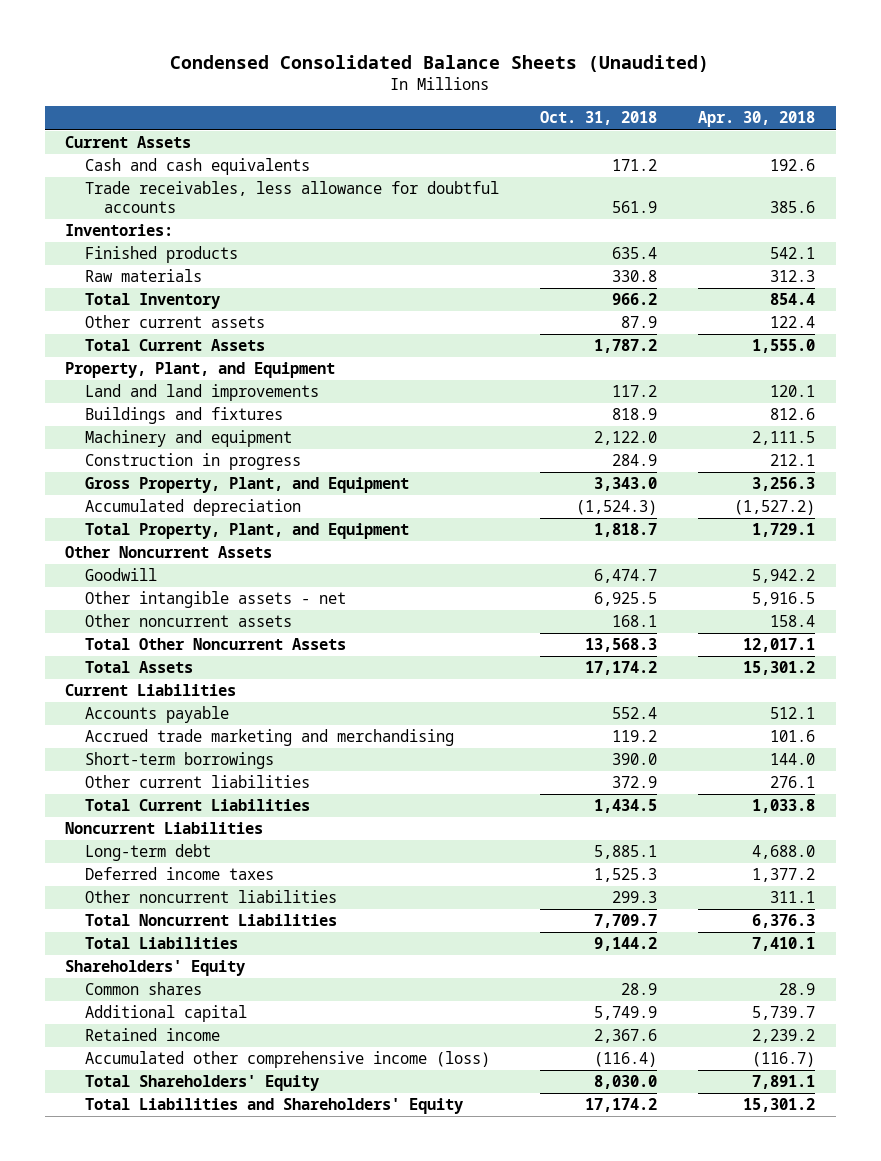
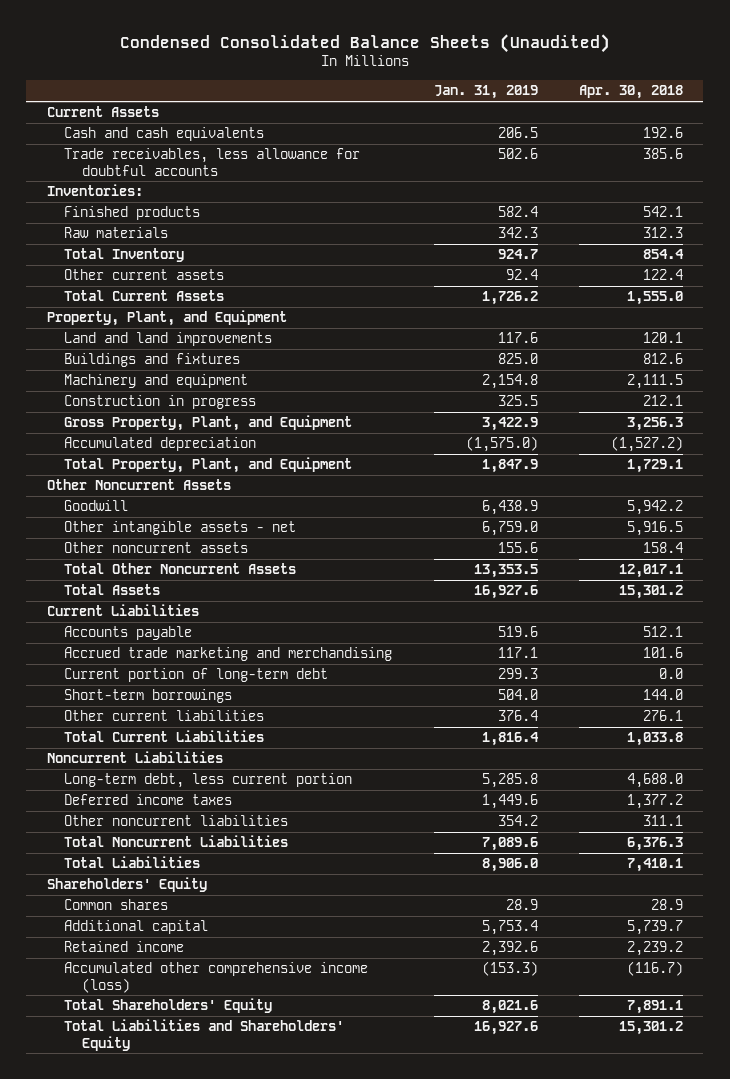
- | Oct. 31, 2018 | Apr. 30, 2018
+ | Jan. 31, 2019 | Apr. 30, 2018
+ Current portion of long-term debt | 299.3 | 0.0
- Long-term debt | 5,885.1 | 4,688.0
+ Long-term debt, less current portion | 5,285.8 | 4,688.0

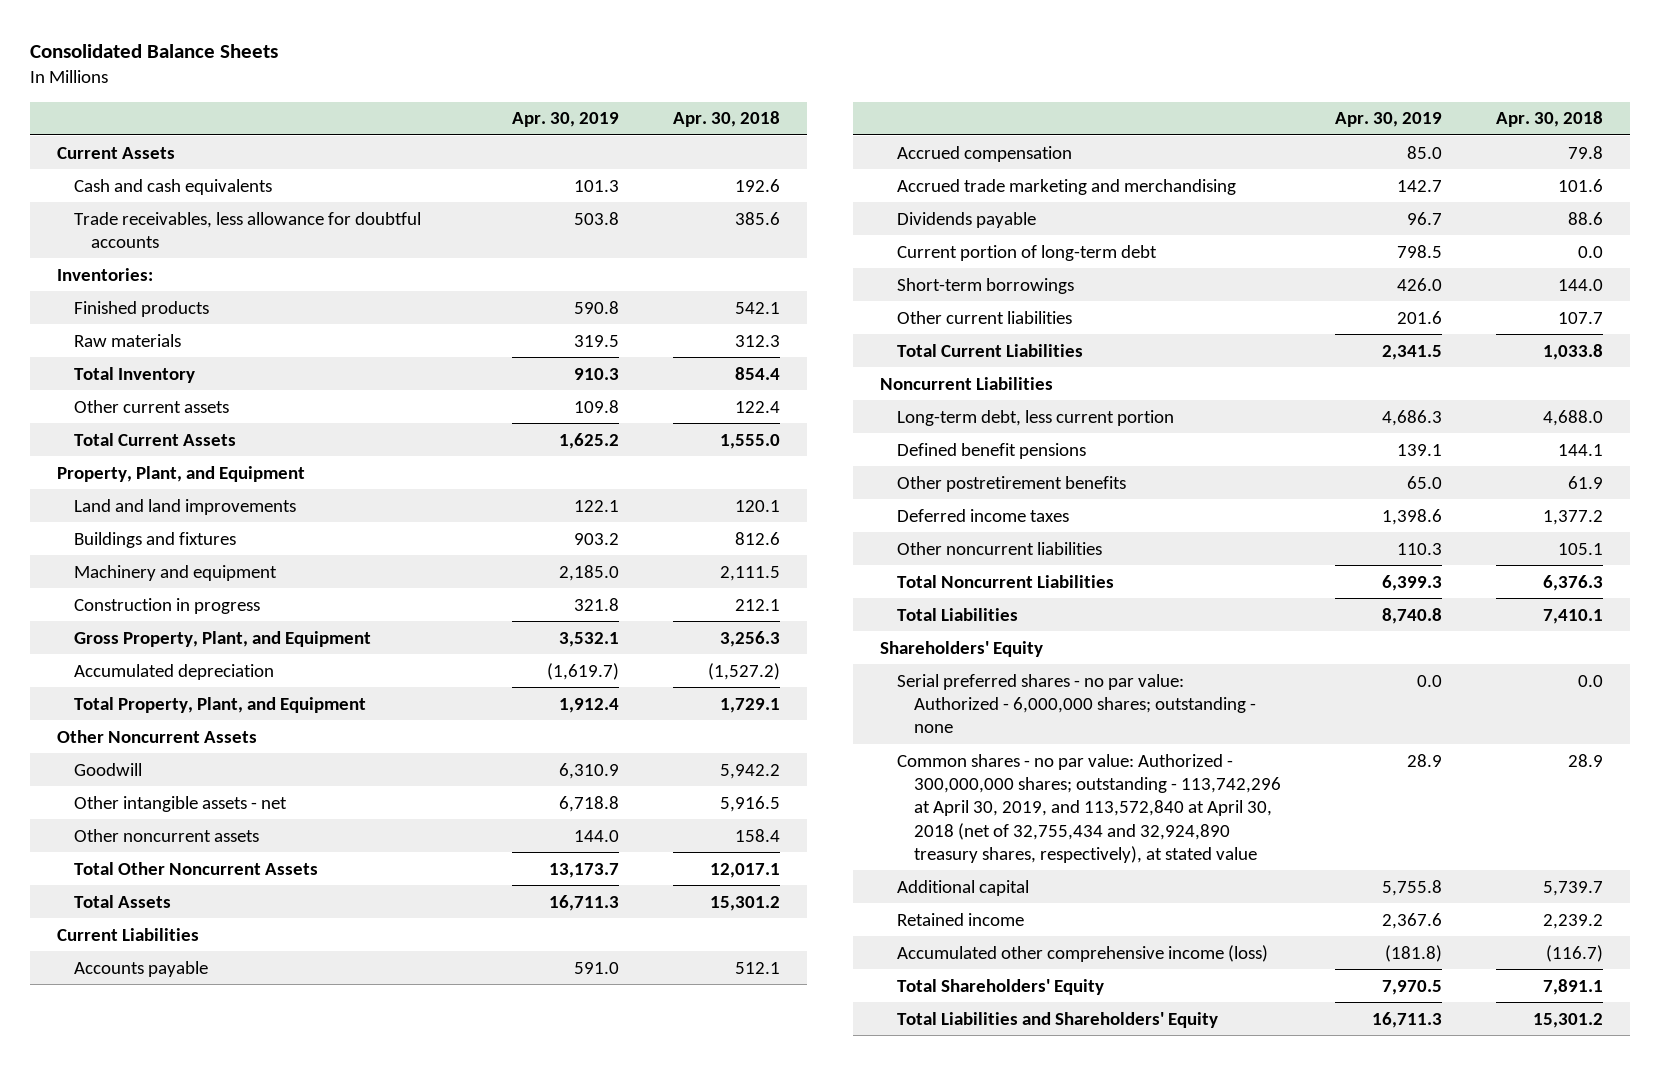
- Condensed Consolidated Balance Sheets (Unaudited)
+ Consolidated Balance Sheets
- | Jan. 31, 2019 | Apr. 30, 2018
+ | Apr. 30, 2019 | Apr. 30, 2018
+ Accrued compensation | 85.0 | 79.8
+ Dividends payable | 96.7 | 88.6
- Other current liabilities | 376.4 | 276.1
+ Other current liabilities | 201.6 | 107.7
+ Defined benefit pensions | 139.1 | 144.1
+ Other postretirement benefits | 65.0 | 61.9
- Other noncurrent liabilities | 354.2 | 311.1
+ Other noncurrent liabilities | 110.3 | 105.1
- Common shares | 28.9 | 28.9
+ Serial preferred shares - no par value: Authorized - 6,000,000 shares; outstanding - none | 0.0 | 0.0
+ Common shares - no par value: Authorized - 300,000,000 shares; outstanding - 113,742,296 at April 30, 2019, and 113,572,840 at April 30, 2018 (net of 32,755,434 and 32,924,890 treasury shares, respectively), at stated value | 28.9 | 28.9

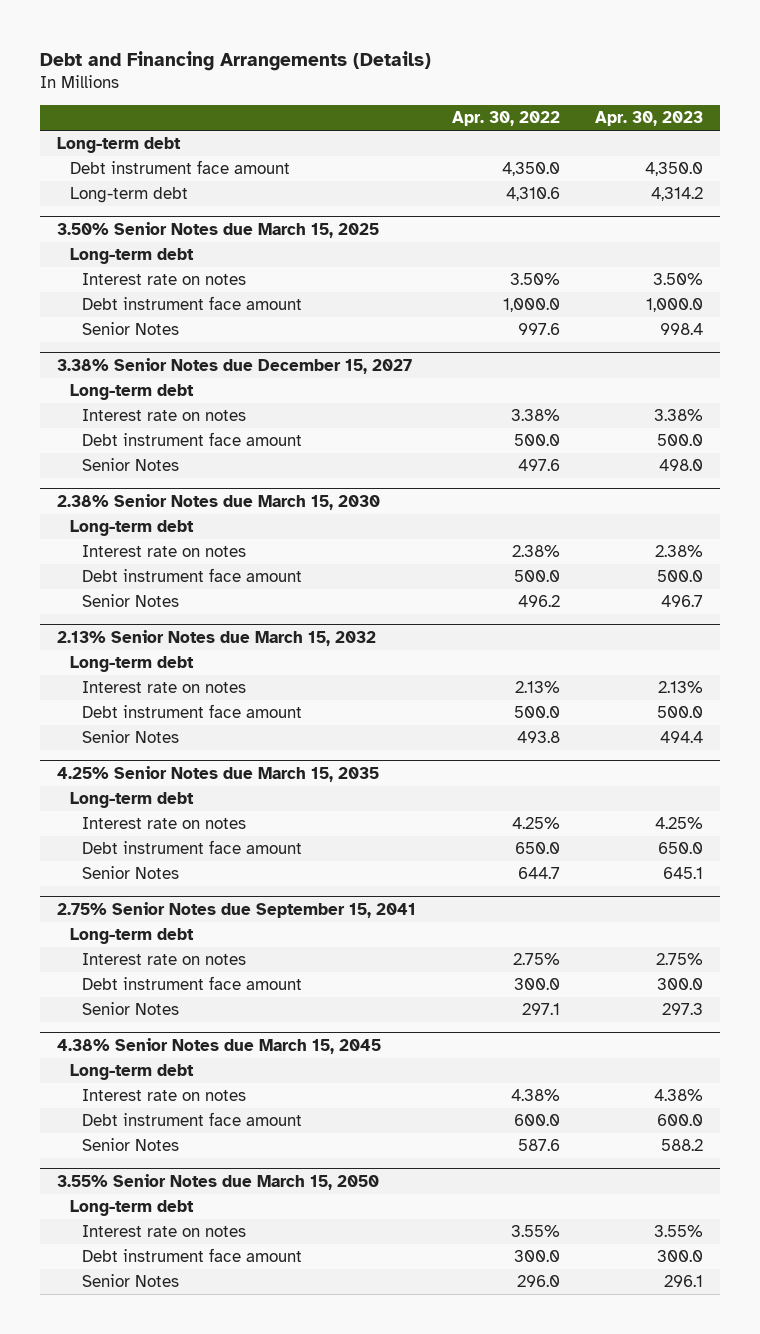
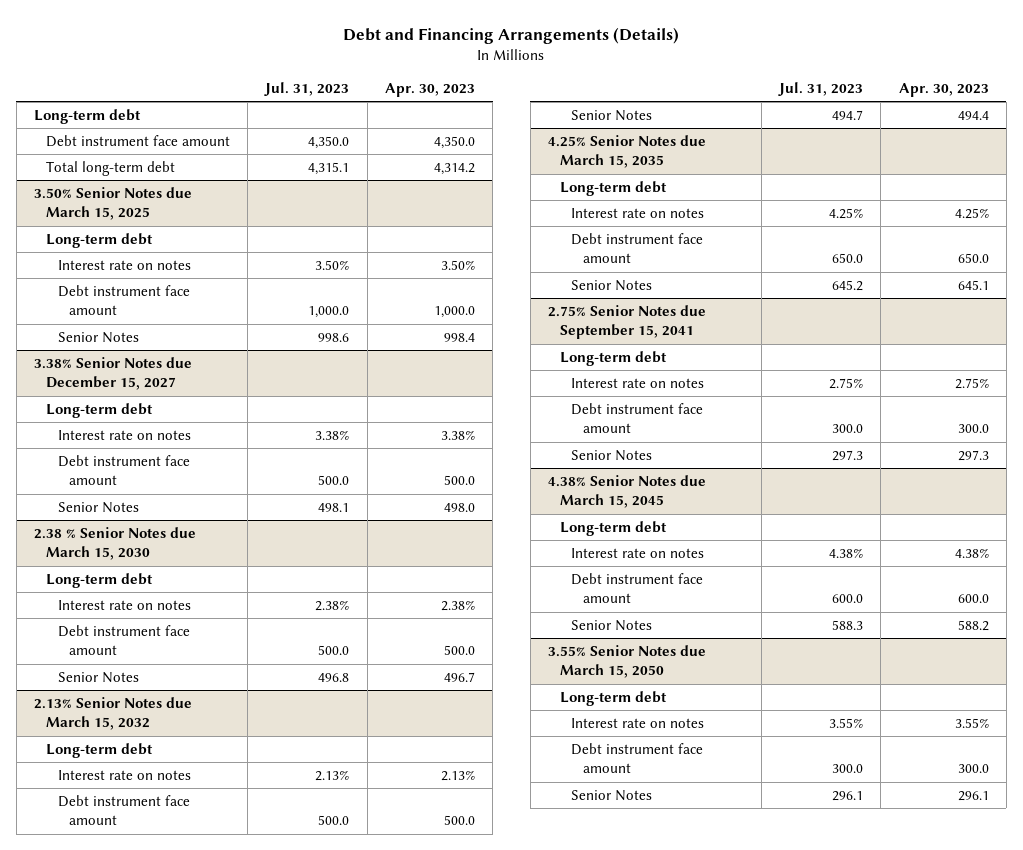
- | Apr. 30, 2022 | Apr. 30, 2023
+ | Jul. 31, 2023 | Apr. 30, 2023
- Long-term debt | 4,310.6 | 4,314.2
+ Total long-term debt | 4,315.1 | 4,314.2
- 2.38% Senior Notes due March 15, 2030
+ 2.38 % Senior Notes due March 15, 2030

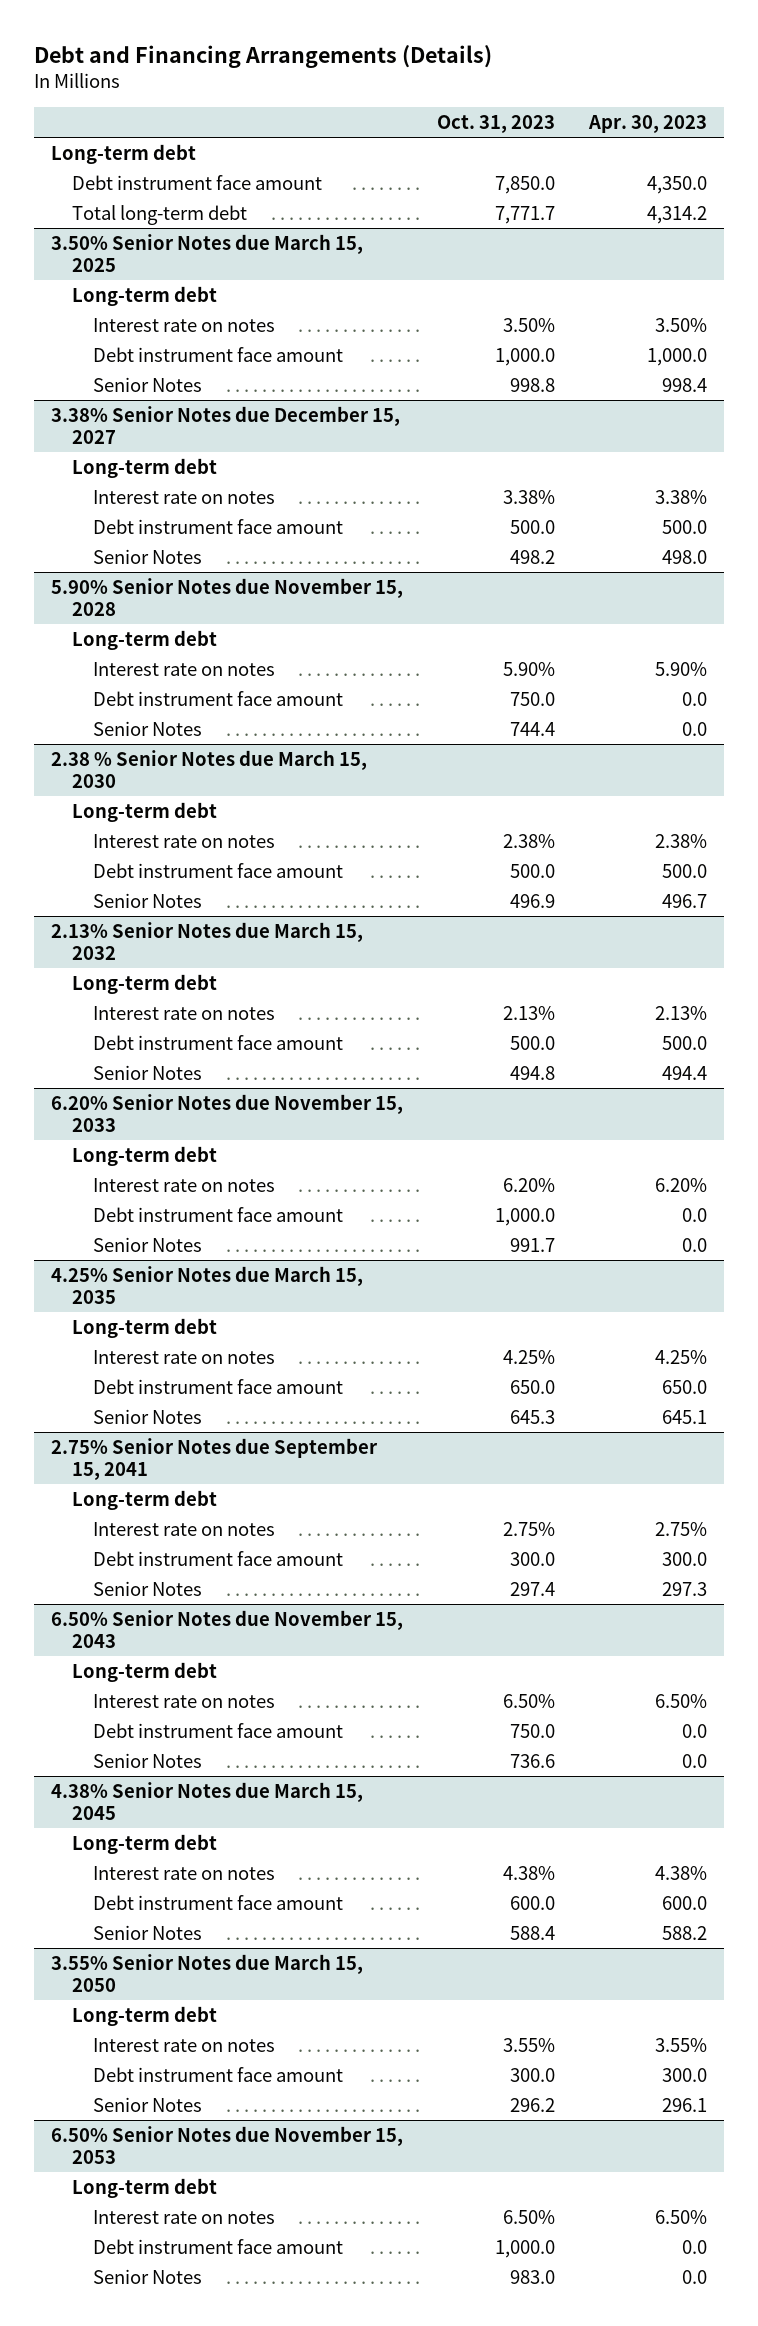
- | Jul. 31, 2023 | Apr. 30, 2023
+ | Oct. 31, 2023 | Apr. 30, 2023
+ 5.90% Senior Notes due November 15, 2028
+ Long-term debt
+ Interest rate on notes | 5.90% | 5.90%
+ Debt instrument face amount | 750.0 | 0.0
+ Senior Notes | 744.4 | 0.0
+ 6.20% Senior Notes due November 15, 2033
+ Long-term debt
+ Interest rate on notes | 6.20% | 6.20%
+ Debt instrument face amount | 1,000.0 | 0.0
+ Senior Notes | 991.7 | 0.0
+ 6.50% Senior Notes due November 15, 2043
+ Long-term debt
+ Interest rate on notes | 6.50% | 6.50%
+ Debt instrument face amount | 750.0 | 0.0
+ Senior Notes | 736.6 | 0.0
+ 6.50% Senior Notes due November 15, 2053
+ Long-term debt
+ Interest rate on notes | 6.50% | 6.50%
+ Debt instrument face amount | 1,000.0 | 0.0
+ Senior Notes | 983.0 | 0.0

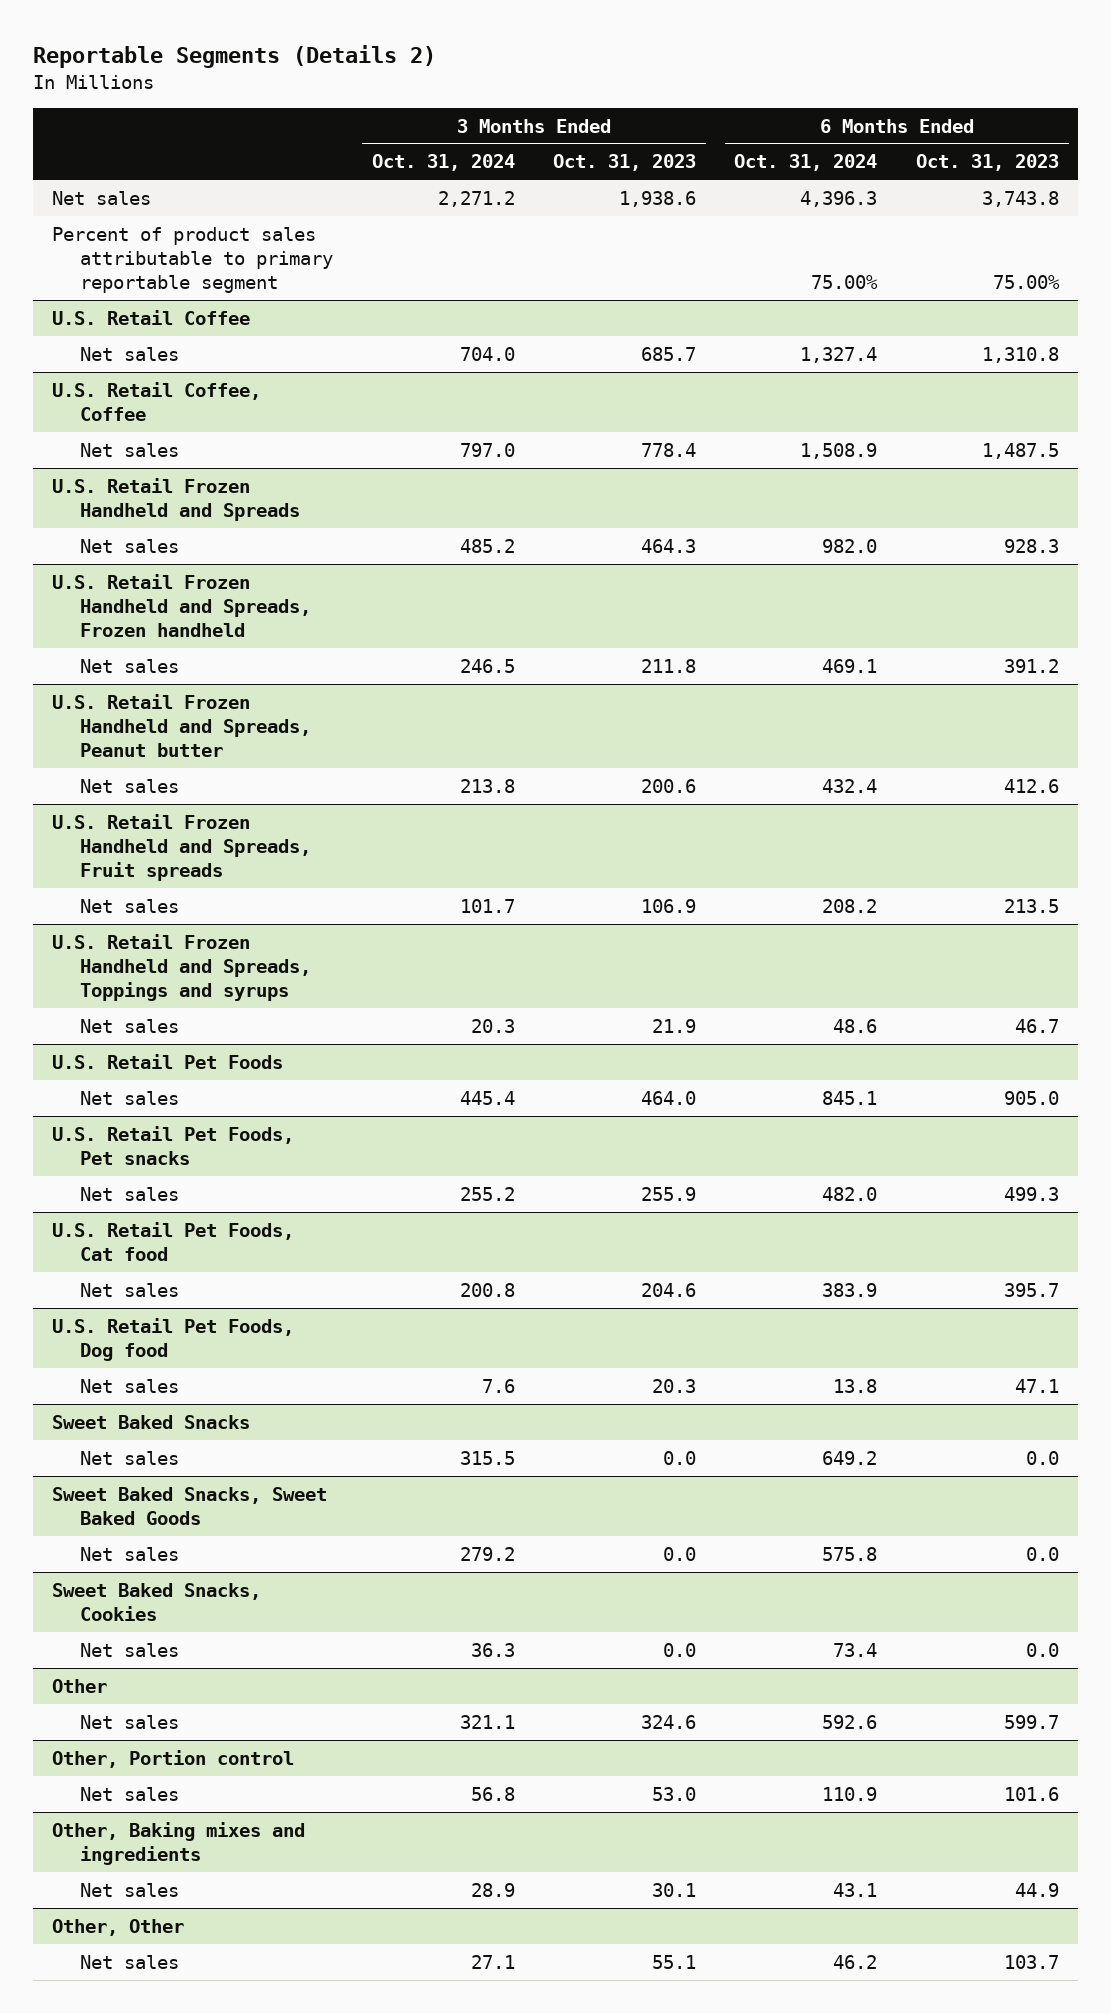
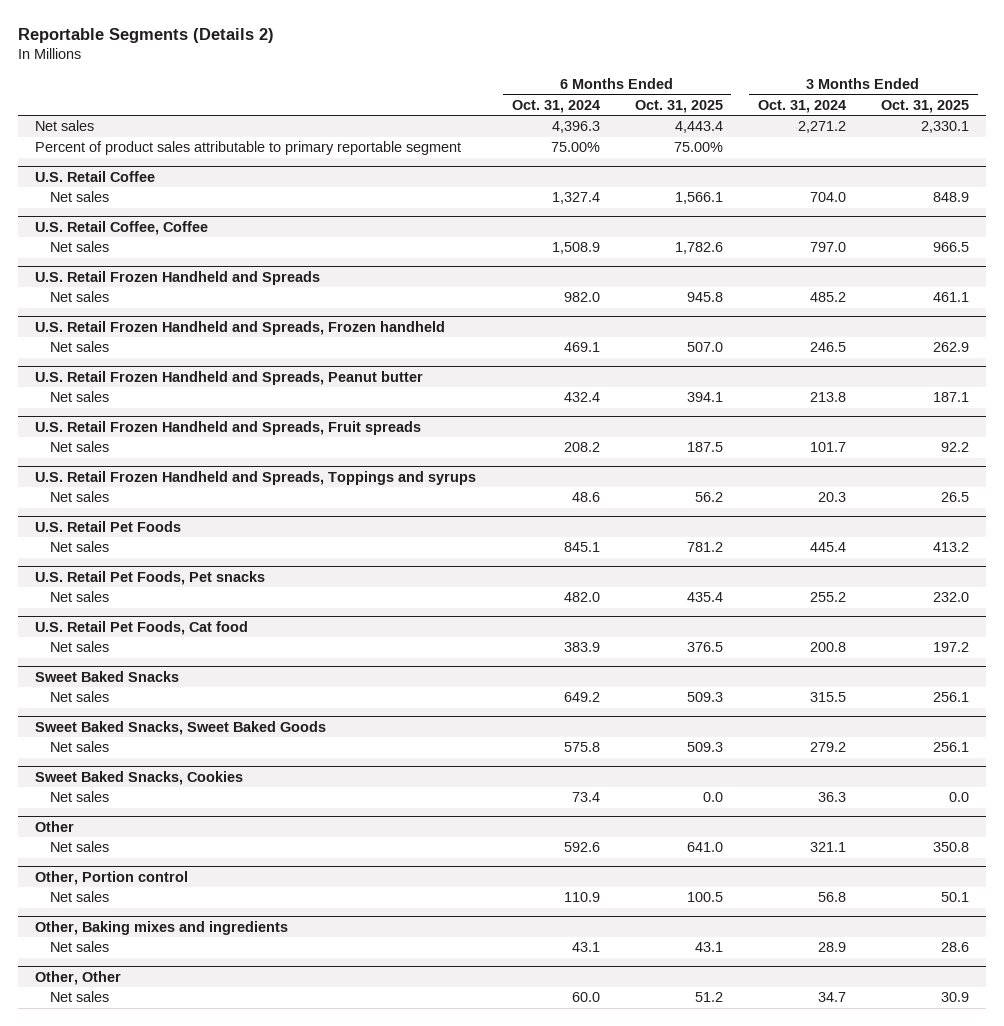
- | 3 Months Ended Oct. 31, 2024 | 3 Months Ended Oct. 31, 2023 | 6 Months Ended Oct. 31, 2024 | 6 Months Ended Oct. 31, 2023
+ | 6 Months Ended Oct. 31, 2024 | 6 Months Ended Oct. 31, 2025 | 3 Months Ended Oct. 31, 2024 | 3 Months Ended Oct. 31, 2025
- U.S. Retail Pet Foods, Dog food
- Net sales | 7.6 | 20.3 | 13.8 | 47.1
@ Other, Other
- Net sales | 27.1 | 55.1 | 46.2 | 103.7
+ Net sales | 60.0 | 51.2 | 34.7 | 30.9

